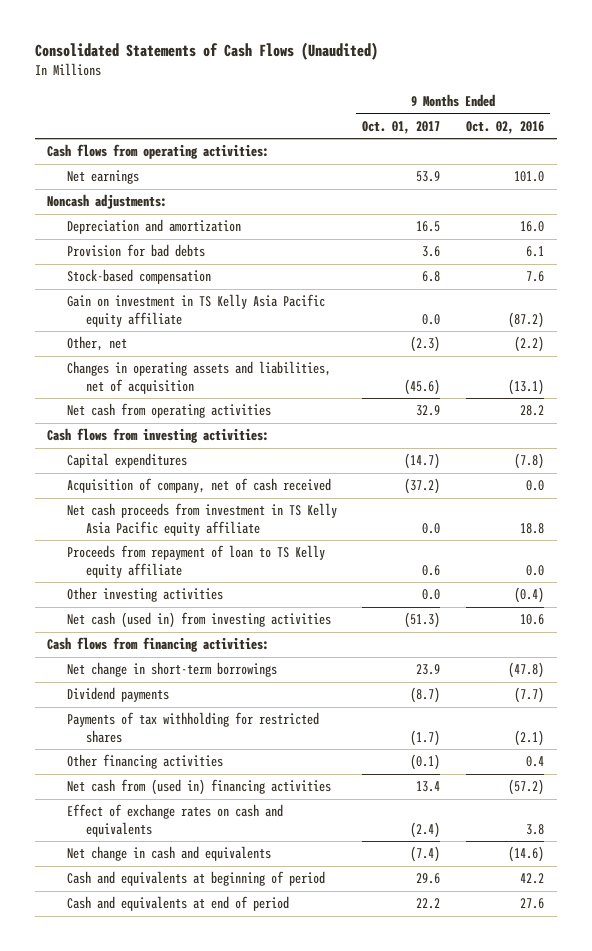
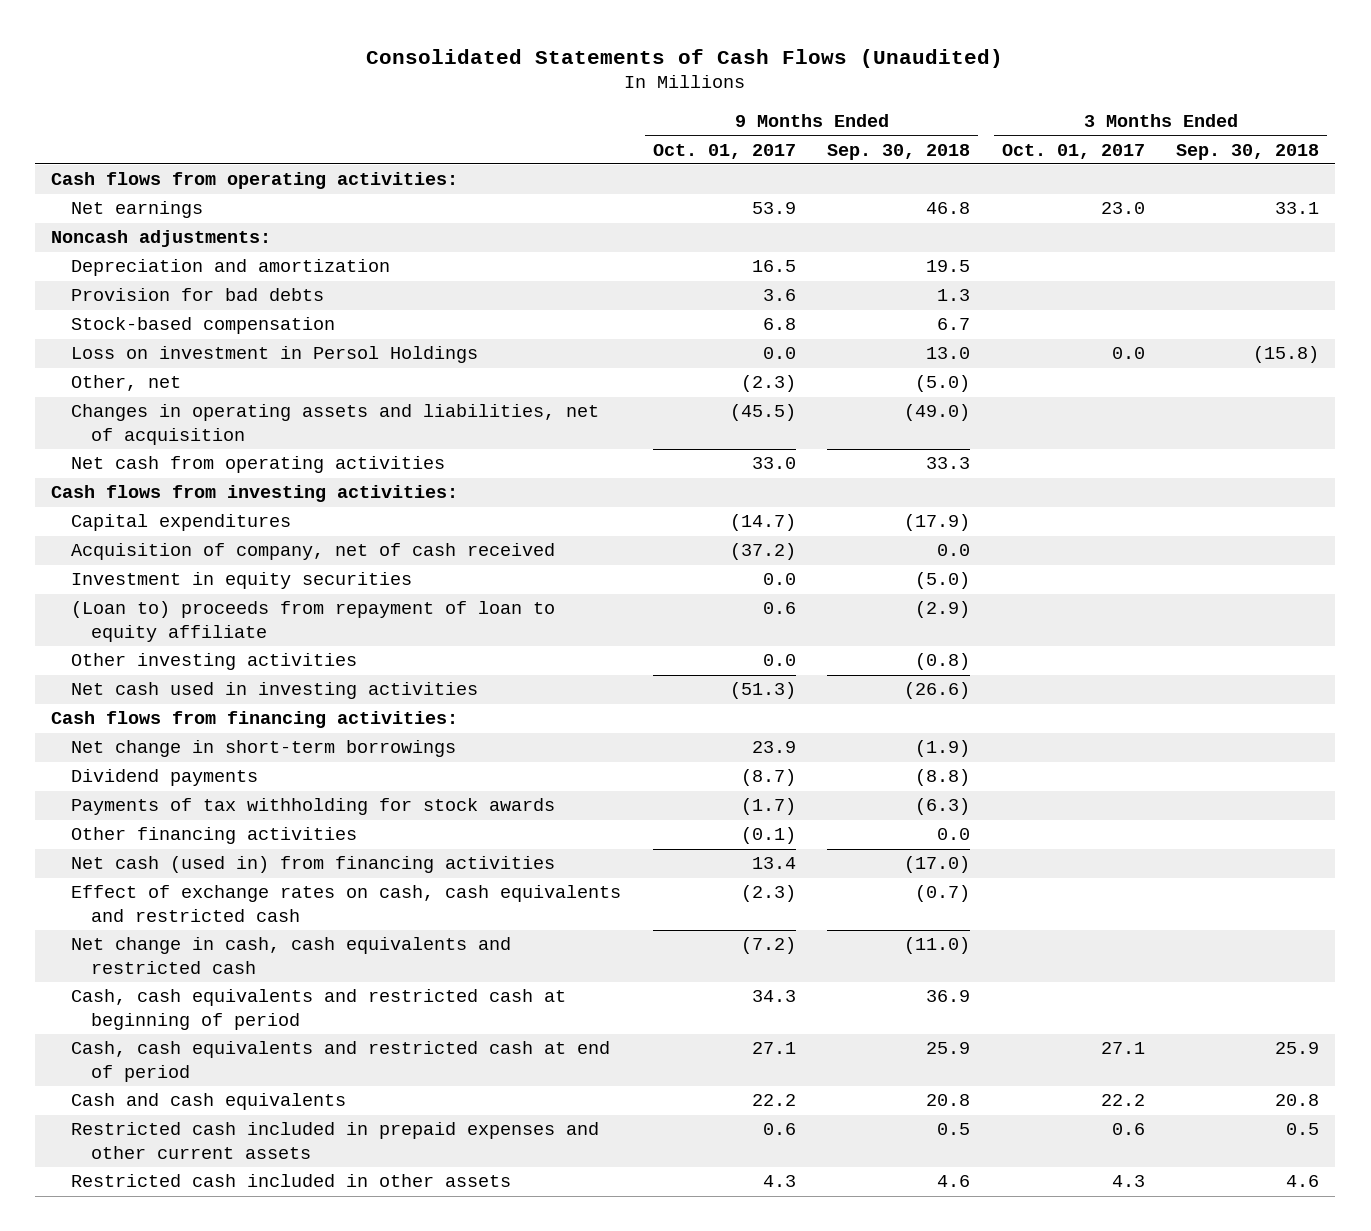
- | 9 Months Ended Oct. 01, 2017 | 9 Months Ended Oct. 02, 2016
+ | 9 Months Ended Oct. 01, 2017 | 9 Months Ended Sep. 30, 2018 | 3 Months Ended Oct. 01, 2017 | 3 Months Ended Sep. 30, 2018
- Gain on investment in TS Kelly Asia Pacific equity affiliate | 0.0 | (87.2)
+ Loss on investment in Persol Holdings | 0.0 | 13.0 | 0.0 | (15.8)
- Changes in operating assets and liabilities, net of acquisition | (45.6) | (13.1)
- Net cash from operating activities | 32.9 | 28.2
+ Changes in operating assets and liabilities, net of acquisition | (45.5) | (49.0) | |
+ Net cash from operating activities | 33.0 | 33.3 | |
- Net cash proceeds from investment in TS Kelly Asia Pacific equity affiliate | 0.0 | 18.8
- Proceeds from repayment of loan to TS Kelly equity affiliate | 0.6 | 0.0
+ Investment in equity securities | 0.0 | (5.0) | |
+ (Loan to) proceeds from repayment of loan to equity affiliate | 0.6 | (2.9) | |
- Net cash (used in) from investing activities | (51.3) | 10.6
+ Net cash used in investing activities | (51.3) | (26.6) | |
- Payments of tax withholding for restricted shares | (1.7) | (2.1)
+ Payments of tax withholding for stock awards | (1.7) | (6.3) | |
- Net cash from (used in) financing activities | 13.4 | (57.2)
- Effect of exchange rates on cash and equivalents | (2.4) | 3.8
- Net change in cash and equivalents | (7.4) | (14.6)
- Cash and equivalents at beginning of period | 29.6 | 42.2
- Cash and equivalents at end of period | 22.2 | 27.6
+ Net cash (used in) from financing activities | 13.4 | (17.0) | |
+ Effect of exchange rates on cash, cash equivalents and restricted cash | (2.3) | (0.7) | |
+ Net change in cash, cash equivalents and restricted cash | (7.2) | (11.0) | |
+ Cash, cash equivalents and restricted cash at beginning of period | 34.3 | 36.9 | |
+ Cash, cash equivalents and restricted cash at end of period | 27.1 | 25.9 | 27.1 | 25.9
+ Cash and cash equivalents | 22.2 | 20.8 | 22.2 | 20.8
+ Restricted cash included in prepaid expenses and other current assets | 0.6 | 0.5 | 0.6 | 0.5
+ Restricted cash included in other assets | 4.3 | 4.6 | 4.3 | 4.6

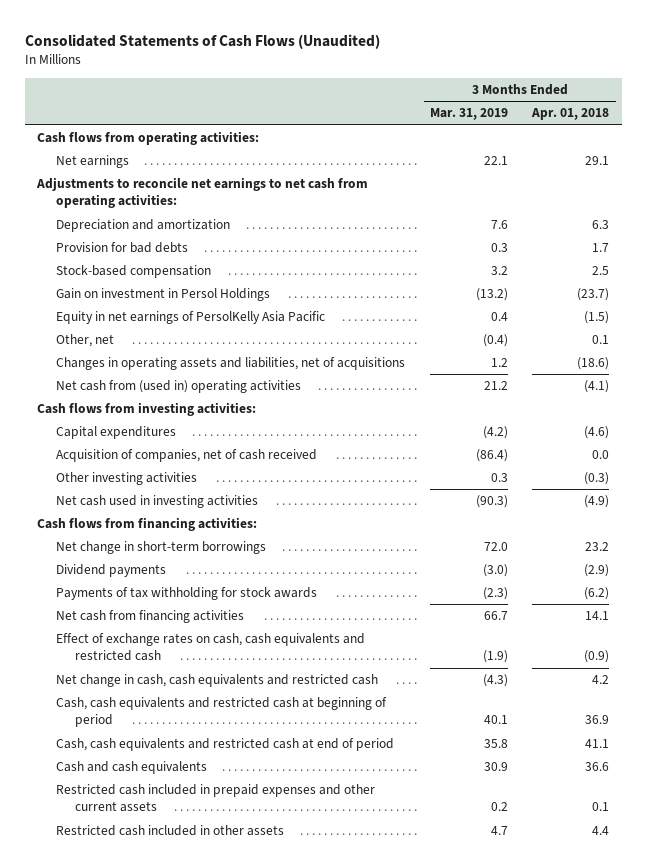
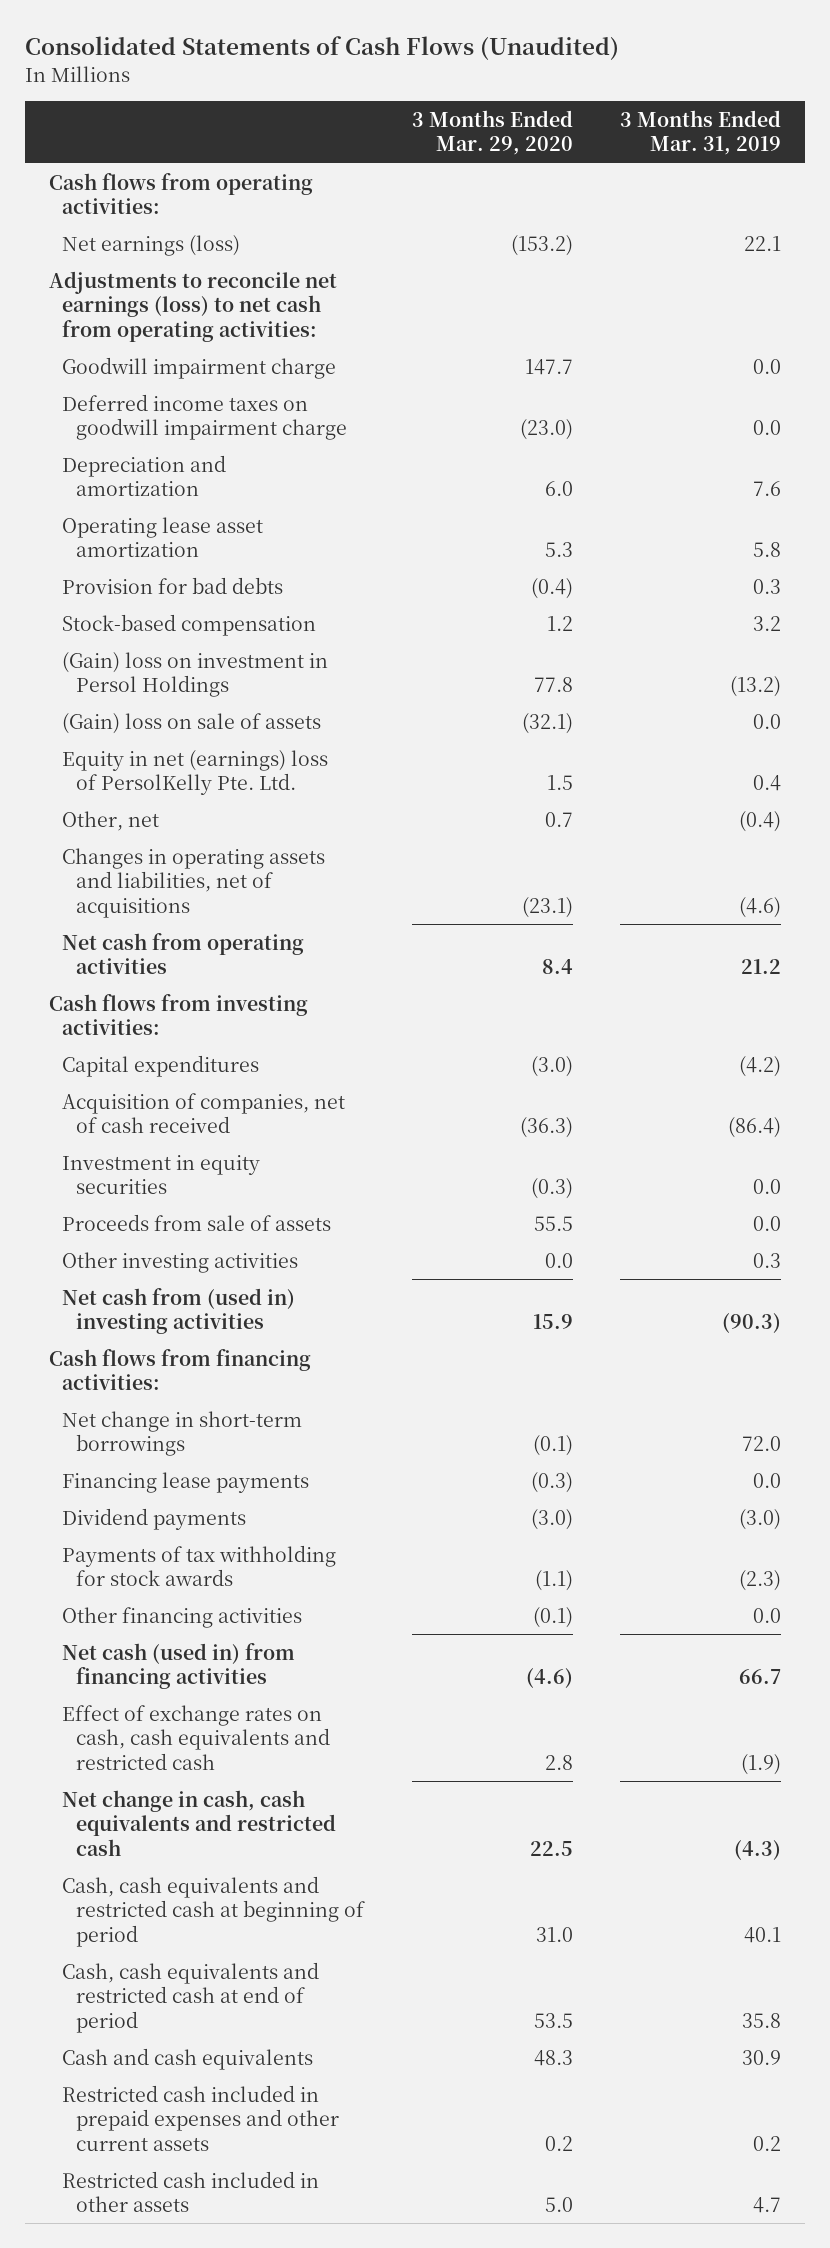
- | 3 Months Ended Mar. 31, 2019 | 3 Months Ended Apr. 01, 2018
+ | 3 Months Ended Mar. 29, 2020 | 3 Months Ended Mar. 31, 2019
- Net earnings | 22.1 | 29.1
- Adjustments to reconcile net earnings to net cash from operating activities:
+ Net earnings (loss) | (153.2) | 22.1
+ Adjustments to reconcile net earnings (loss) to net cash from operating activities:
+ Goodwill impairment charge | 147.7 | 0.0
+ Deferred income taxes on goodwill impairment charge | (23.0) | 0.0
+ Operating lease asset amortization | 5.3 | 5.8
- Gain on investment in Persol Holdings | (13.2) | (23.7)
- Equity in net earnings of PersolKelly Asia Pacific | 0.4 | (1.5)
+ (Gain) loss on investment in Persol Holdings | 77.8 | (13.2)
+ (Gain) loss on sale of assets | (32.1) | 0.0
+ Equity in net (earnings) loss of PersolKelly Pte. Ltd. | 1.5 | 0.4
- Changes in operating assets and liabilities, net of acquisitions | 1.2 | (18.6)
- Net cash from (used in) operating activities | 21.2 | (4.1)
+ Changes in operating assets and liabilities, net of acquisitions | (23.1) | (4.6)
+ Net cash from operating activities | 8.4 | 21.2
+ Investment in equity securities | (0.3) | 0.0
+ Proceeds from sale of assets | 55.5 | 0.0
- Net cash used in investing activities | (90.3) | (4.9)
+ Net cash from (used in) investing activities | 15.9 | (90.3)
+ Financing lease payments | (0.3) | 0.0
- Net cash from financing activities | 66.7 | 14.1
+ Other financing activities | (0.1) | 0.0
+ Net cash (used in) from financing activities | (4.6) | 66.7

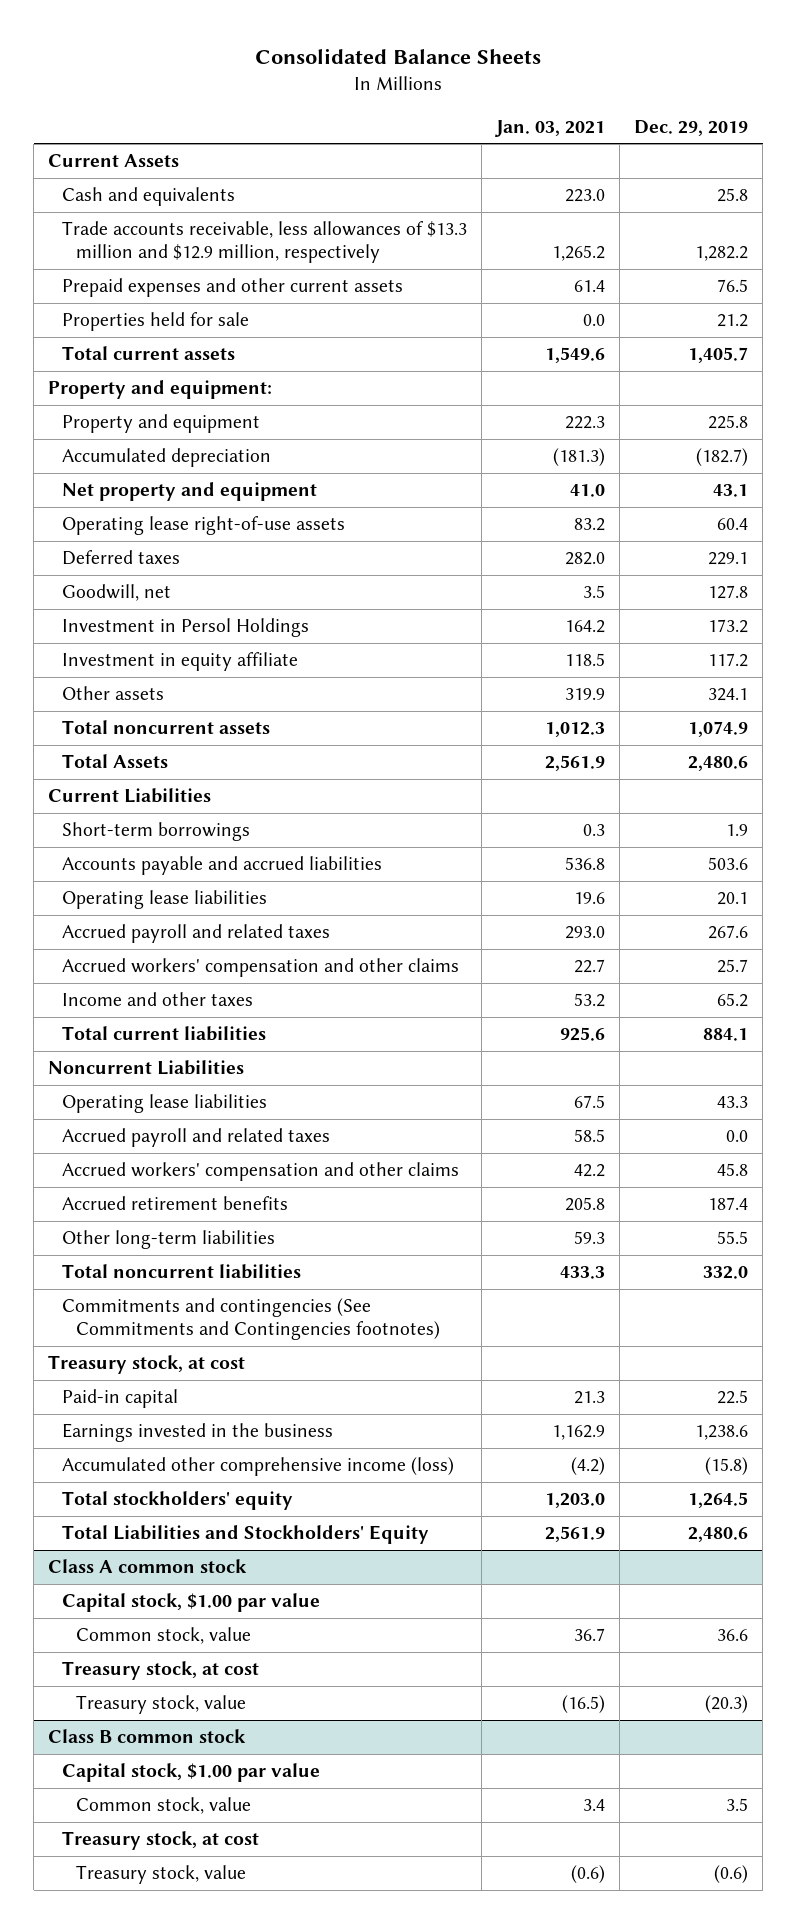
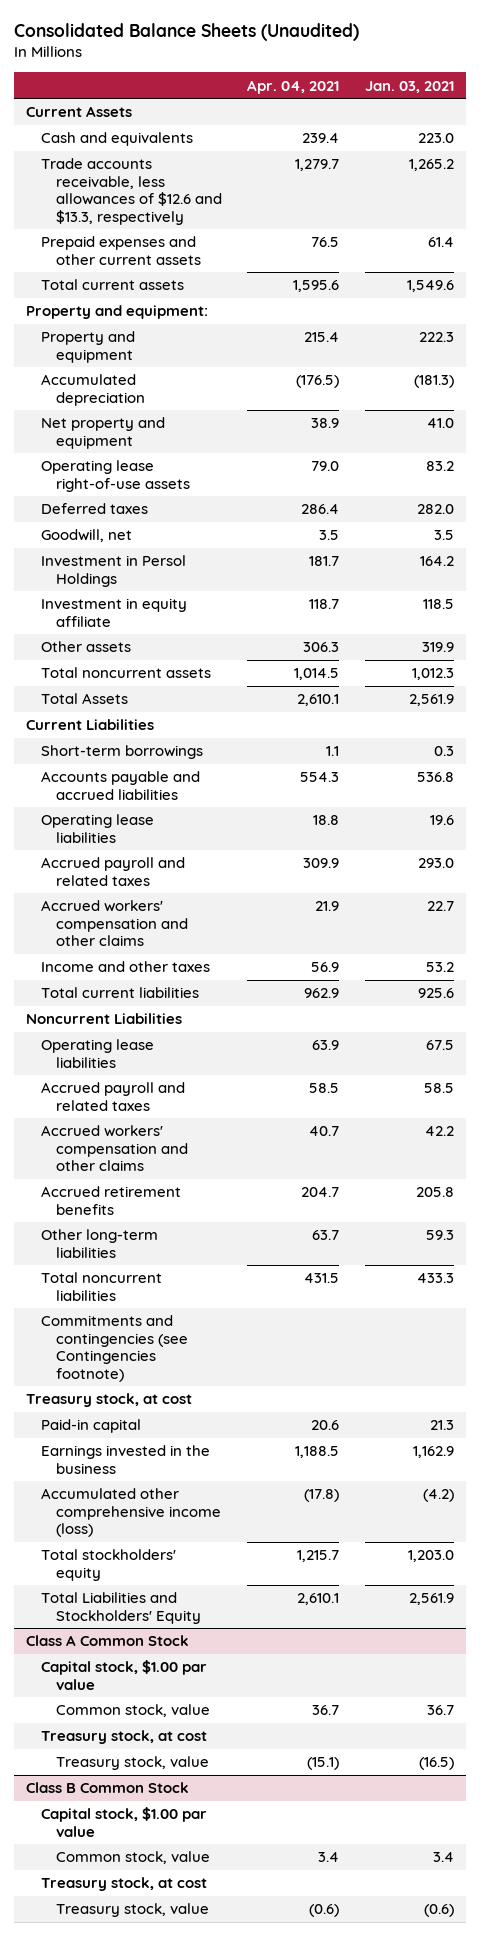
- Consolidated Balance Sheets
+ Consolidated Balance Sheets (Unaudited)
- | Jan. 03, 2021 | Dec. 29, 2019
+ | Apr. 04, 2021 | Jan. 03, 2021
- Trade accounts receivable, less allowances of $13.3 million and $12.9 million, respectively | 1,265.2 | 1,282.2
+ Trade accounts receivable, less allowances of $12.6 and $13.3, respectively | 1,279.7 | 1,265.2
- Properties held for sale | 0.0 | 21.2
- Commitments and contingencies (See Commitments and Contingencies footnotes)
+ Commitments and contingencies (see Contingencies footnote)
- Class A common stock
+ Class A Common Stock
- Class B common stock
+ Class B Common Stock

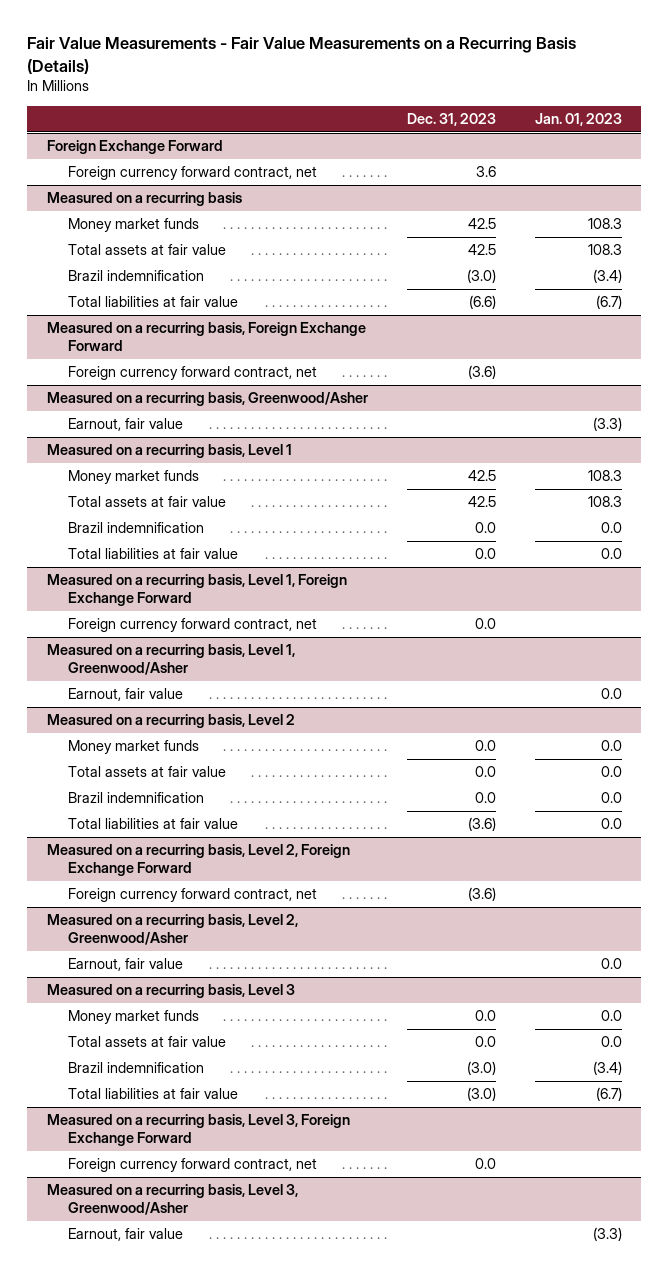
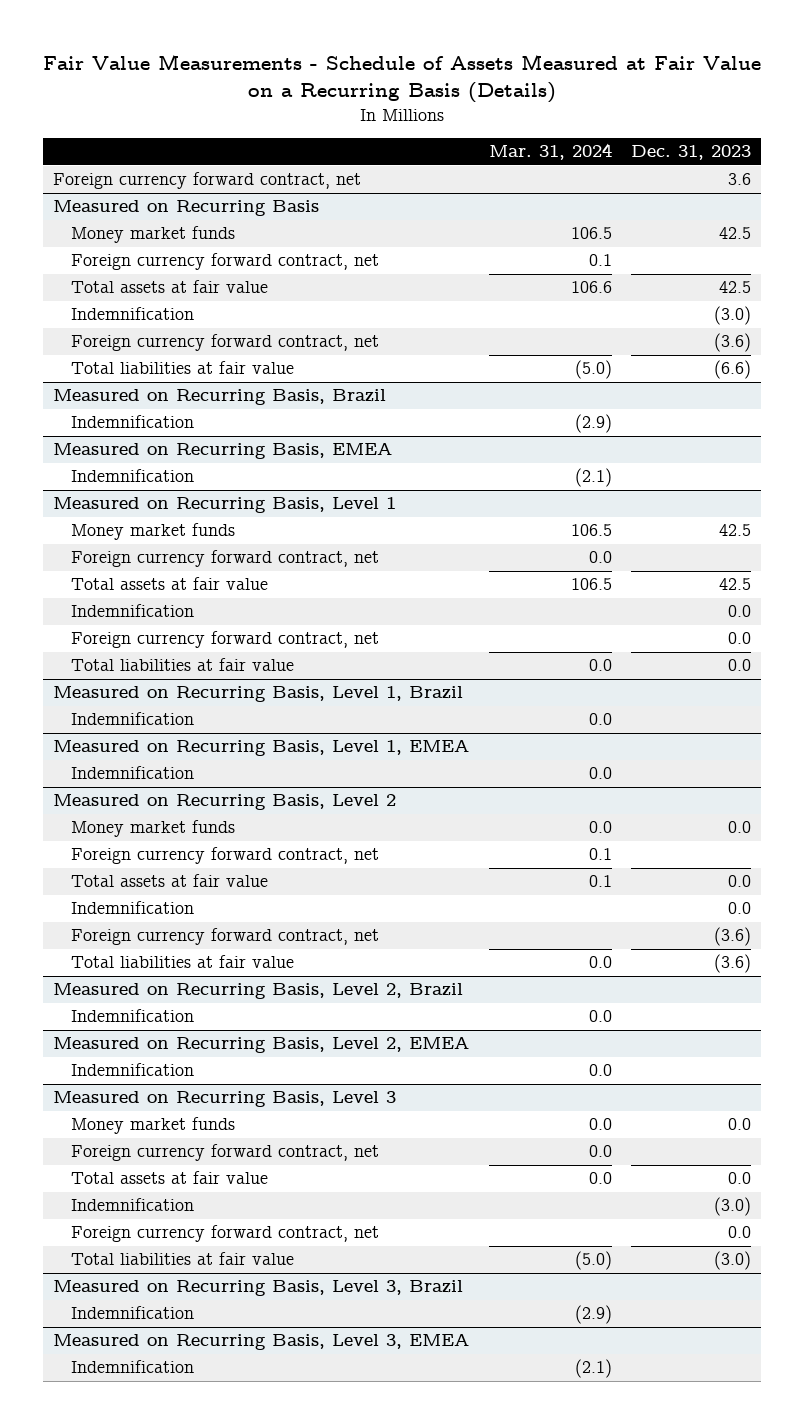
- Fair Value Measurements - Fair Value Measurements on a Recurring Basis (Details)
+ Fair Value Measurements - Schedule of Assets Measured at Fair Value on a Recurring Basis (Details)
- | Dec. 31, 2023 | Jan. 01, 2023
+ | Mar. 31, 2024 | Dec. 31, 2023
- Foreign Exchange Forward
- Measured on a recurring basis
+ Measured on Recurring Basis
+ Foreign currency forward contract, net | 0.1 |
- Brazil indemnification | (3.0) | (3.4)
- Total liabilities at fair value | (6.6) | (6.7)
- Measured on a recurring basis, Foreign Exchange Forward
+ Indemnification | | (3.0)
- Measured on a recurring basis, Greenwood/Asher
- Earnout, fair value | | (3.3)
- Measured on a recurring basis, Level 1
+ Total liabilities at fair value | (5.0) | (6.6)
+ Measured on Recurring Basis, Brazil
+ Indemnification | (2.9) |
+ Measured on Recurring Basis, EMEA
+ Indemnification | (2.1) |
+ Measured on Recurring Basis, Level 1
+ Foreign currency forward contract, net | 0.0 |
- Brazil indemnification | 0.0 | 0.0
- Total liabilities at fair value | 0.0 | 0.0
- Measured on a recurring basis, Level 1, Foreign Exchange Forward
+ Indemnification | | 0.0
- Measured on a recurring basis, Level 1, Greenwood/Asher
- Earnout, fair value | | 0.0
- Measured on a recurring basis, Level 2
+ Total liabilities at fair value | 0.0 | 0.0
+ Measured on Recurring Basis, Level 1, Brazil
+ Indemnification | 0.0 |
+ Measured on Recurring Basis, Level 1, EMEA
+ Indemnification | 0.0 |
+ Measured on Recurring Basis, Level 2
+ Foreign currency forward contract, net | 0.1 |
- Brazil indemnification | 0.0 | 0.0
- Total liabilities at fair value | (3.6) | 0.0
- Measured on a recurring basis, Level 2, Foreign Exchange Forward
+ Indemnification | | 0.0
- Measured on a recurring basis, Level 2, Greenwood/Asher
- Earnout, fair value | | 0.0
- Measured on a recurring basis, Level 3
+ Total liabilities at fair value | 0.0 | (3.6)
+ Measured on Recurring Basis, Level 2, Brazil
+ Indemnification | 0.0 |
+ Measured on Recurring Basis, Level 2, EMEA
+ Indemnification | 0.0 |
+ Measured on Recurring Basis, Level 3
+ Foreign currency forward contract, net | 0.0 |
- Brazil indemnification | (3.0) | (3.4)
- Total liabilities at fair value | (3.0) | (6.7)
- Measured on a recurring basis, Level 3, Foreign Exchange Forward
+ Indemnification | | (3.0)
- Measured on a recurring basis, Level 3, Greenwood/Asher
- Earnout, fair value | | (3.3)
+ Total liabilities at fair value | (5.0) | (3.0)
+ Measured on Recurring Basis, Level 3, Brazil
+ Indemnification | (2.9) |
+ Measured on Recurring Basis, Level 3, EMEA
+ Indemnification | (2.1) |

